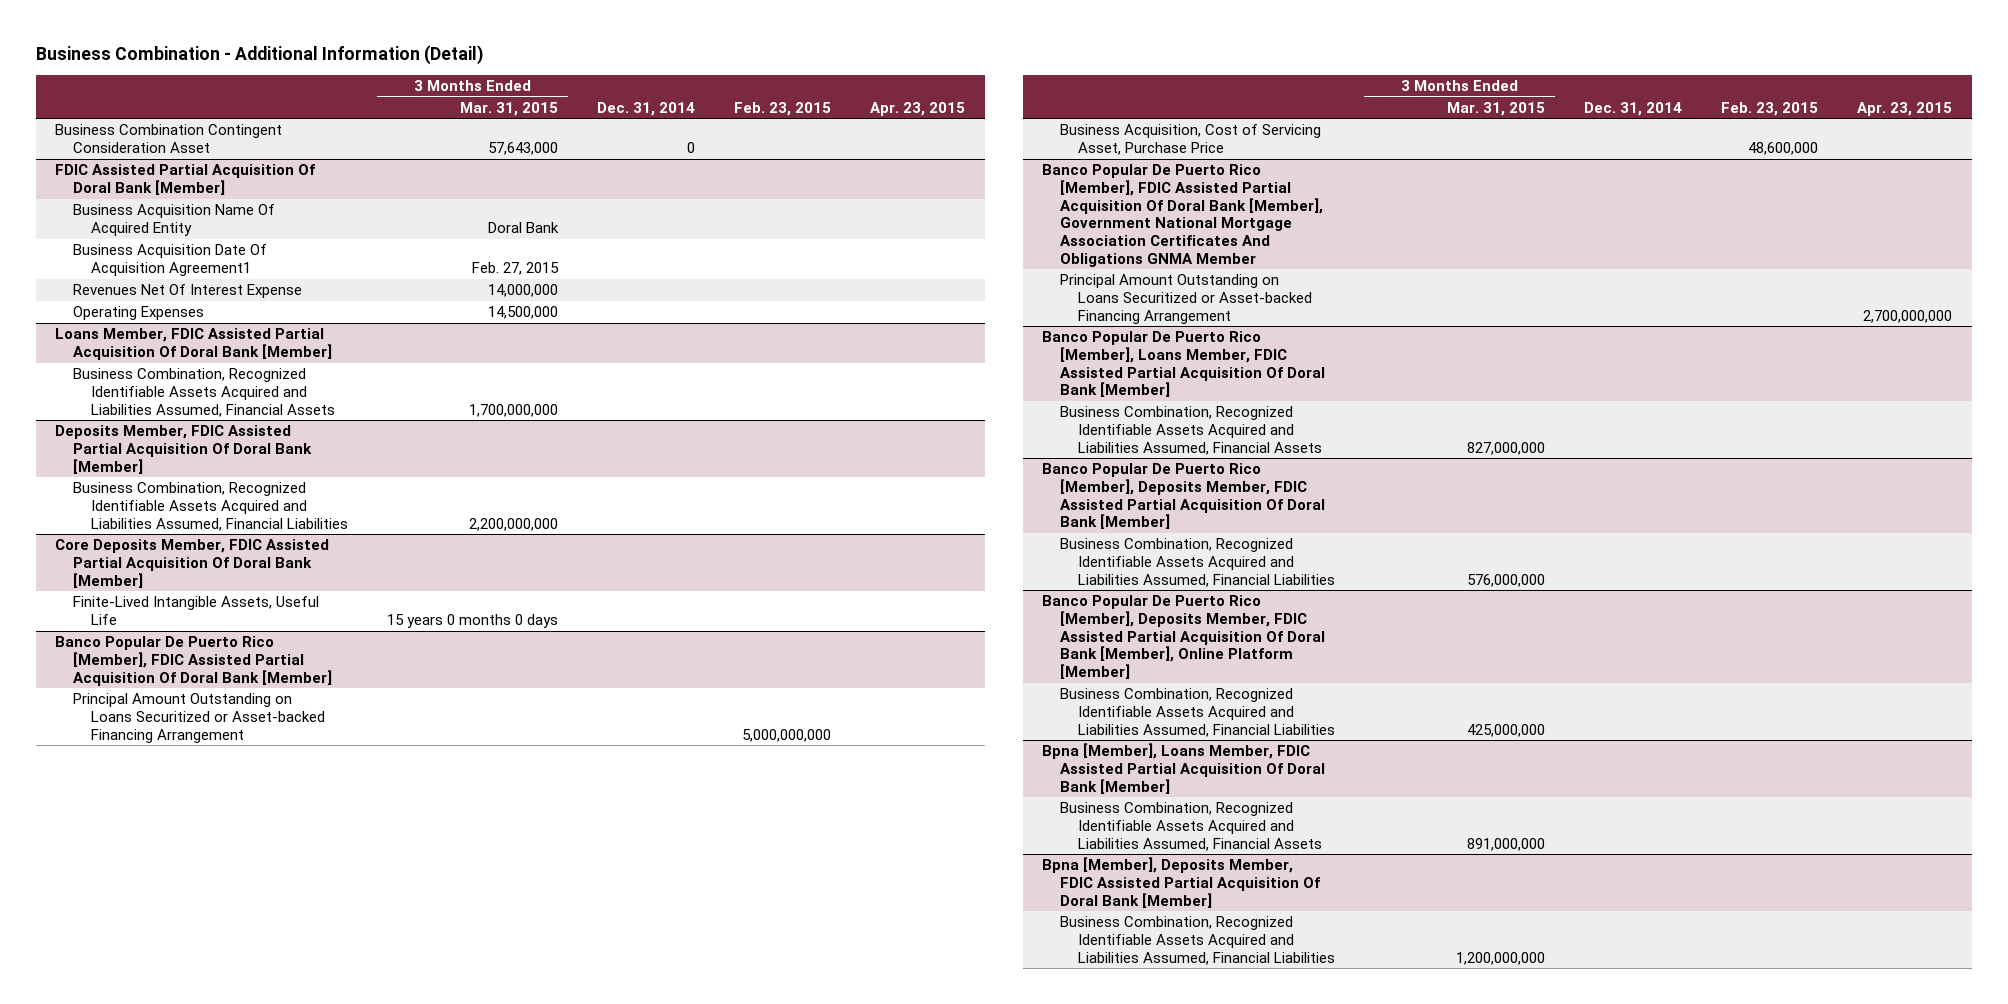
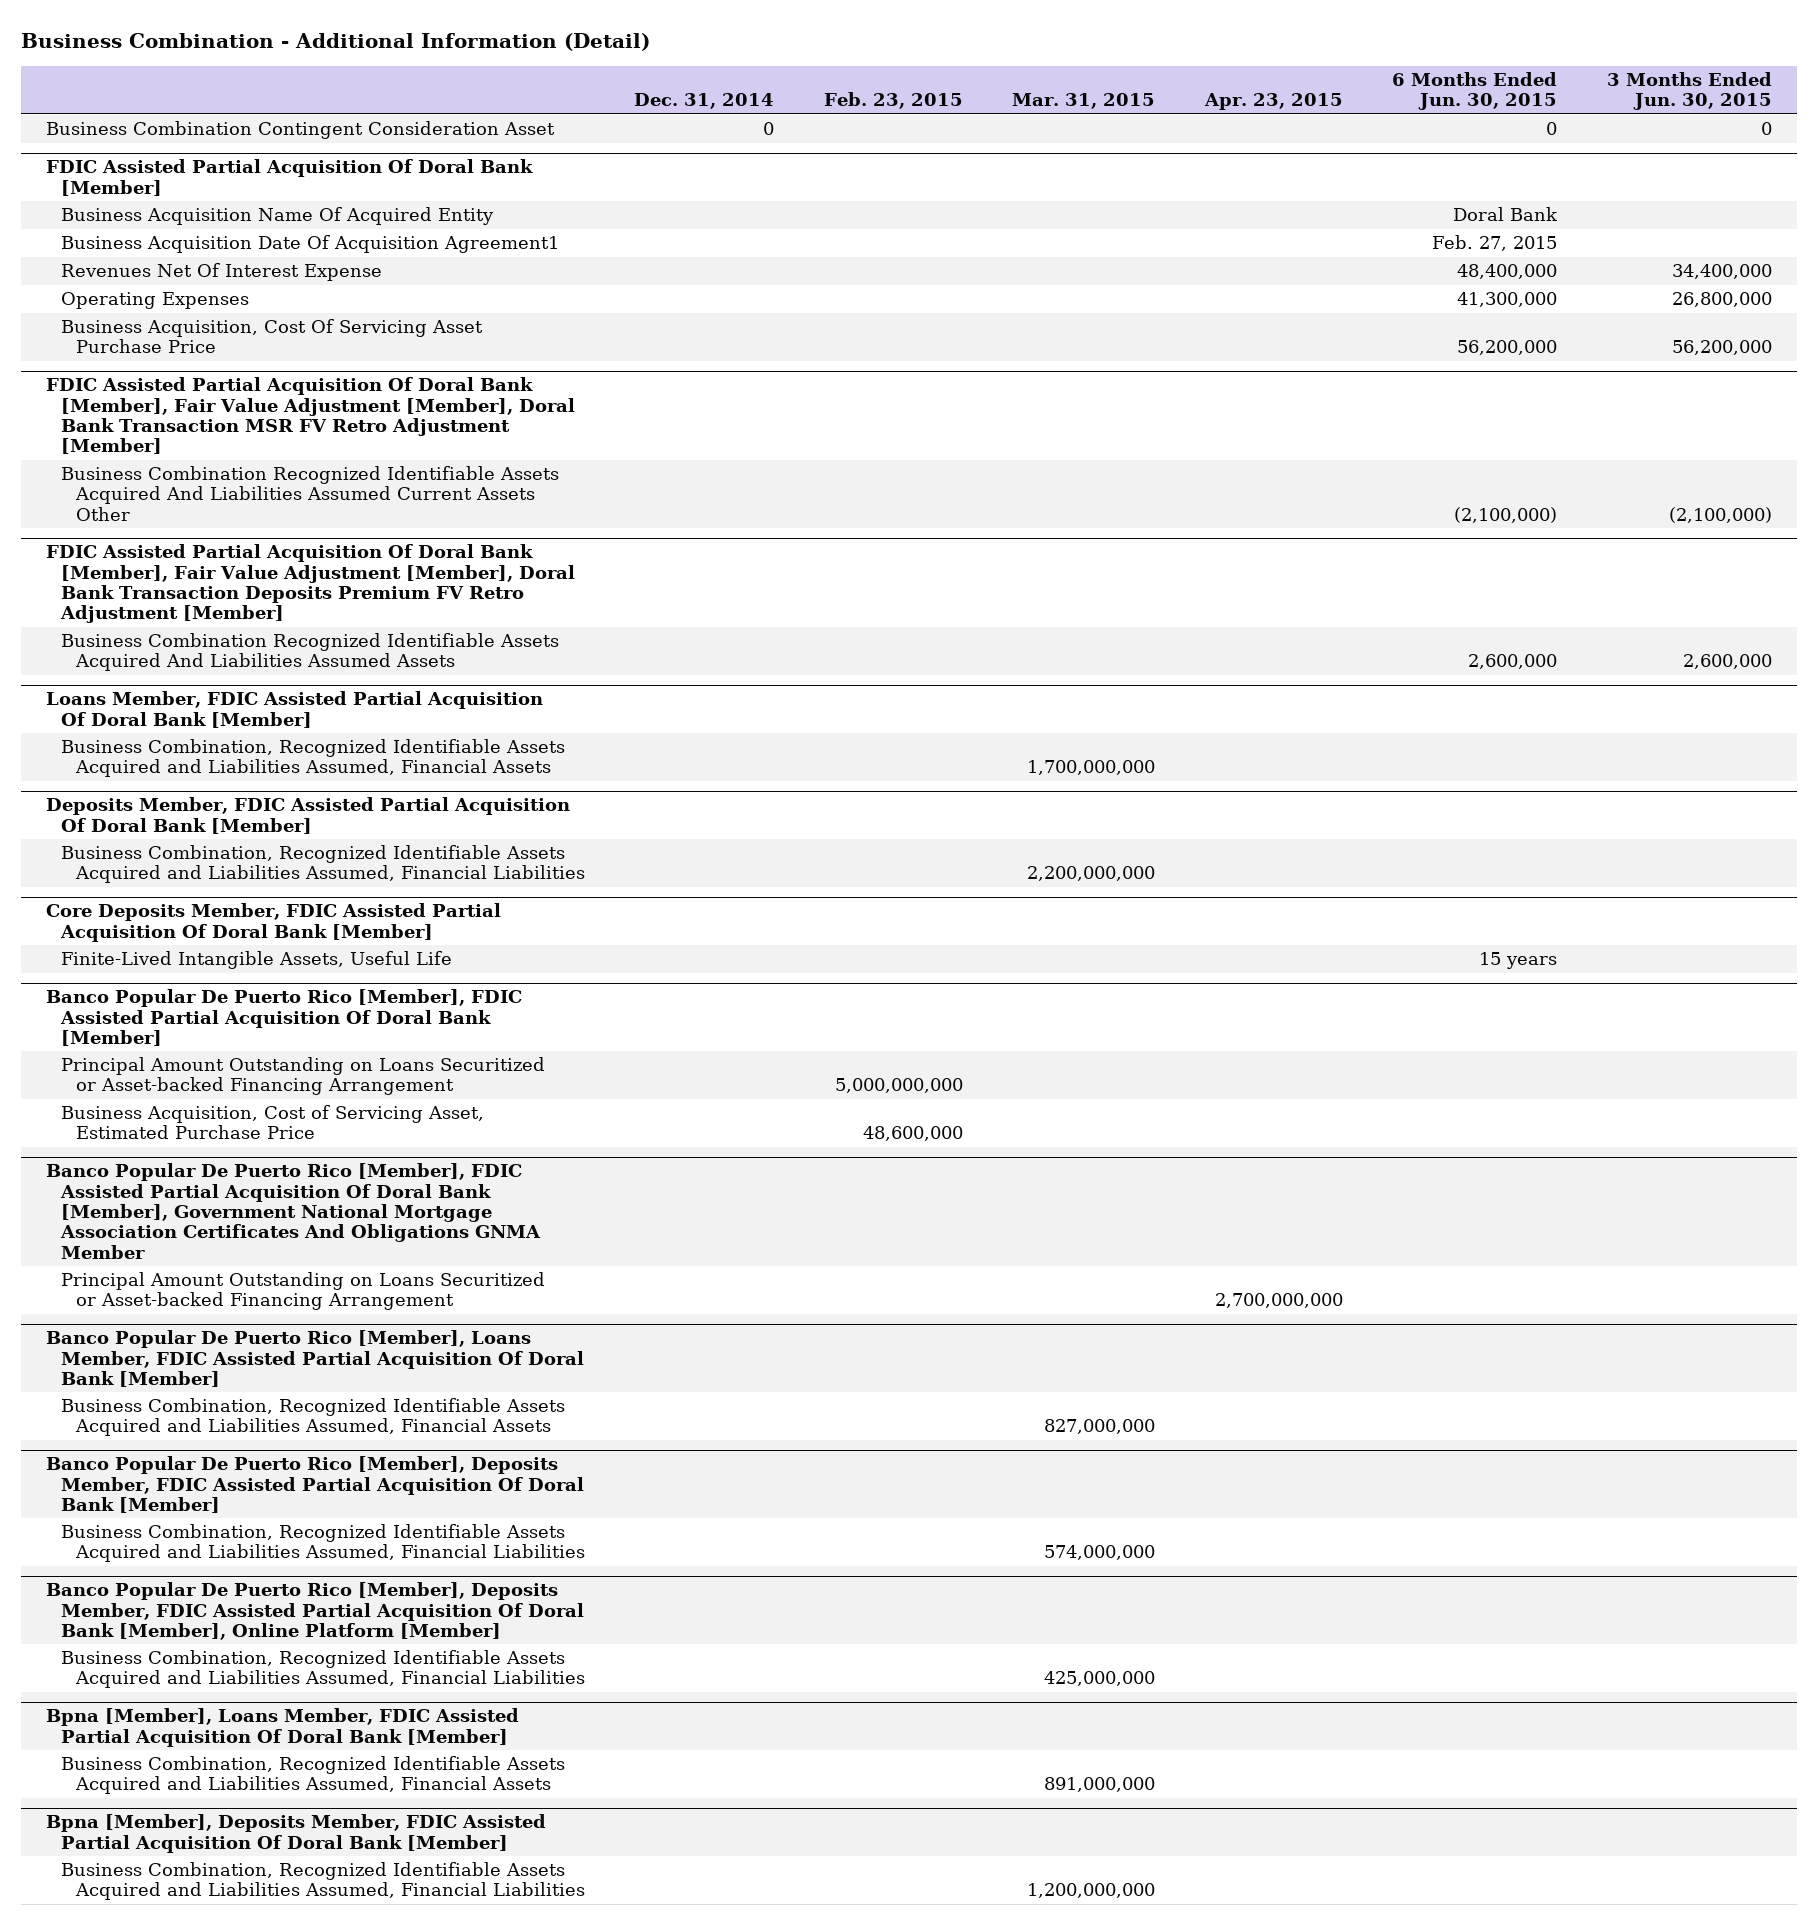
- | 3 Months Ended Mar. 31, 2015 | Dec. 31, 2014 | Feb. 23, 2015 | Apr. 23, 2015
+ | Dec. 31, 2014 | Feb. 23, 2015 | Mar. 31, 2015 | Apr. 23, 2015 | 6 Months Ended Jun. 30, 2015 | 3 Months Ended Jun. 30, 2015
@ FDIC Assisted Partial Acquisition Of Doral Bank [Member]
+ Business Acquisition, Cost Of Servicing Asset Purchase Price | | | | | 56,200,000 | 56,200,000
+ FDIC Assisted Partial Acquisition Of Doral Bank [Member], Fair Value Adjustment [Member], Doral Bank Transaction MSR FV Retro Adjustment [Member]
+ Business Combination Recognized Identifiable Assets Acquired And Liabilities Assumed Current Assets Other | | | | | (2,100,000) | (2,100,000)
+ FDIC Assisted Partial Acquisition Of Doral Bank [Member], Fair Value Adjustment [Member], Doral Bank Transaction Deposits Premium FV Retro Adjustment [Member]
+ Business Combination Recognized Identifiable Assets Acquired And Liabilities Assumed Assets | | | | | 2,600,000 | 2,600,000
@ Banco Popular De Puerto Rico [Member], FDIC Assisted Partial Acquisition Of Doral Bank [Member]
- Business Acquisition, Cost of Servicing Asset, Purchase Price | | | 48,600,000 |
+ Business Acquisition, Cost of Servicing Asset, Estimated Purchase Price | | 48,600,000 | | | |

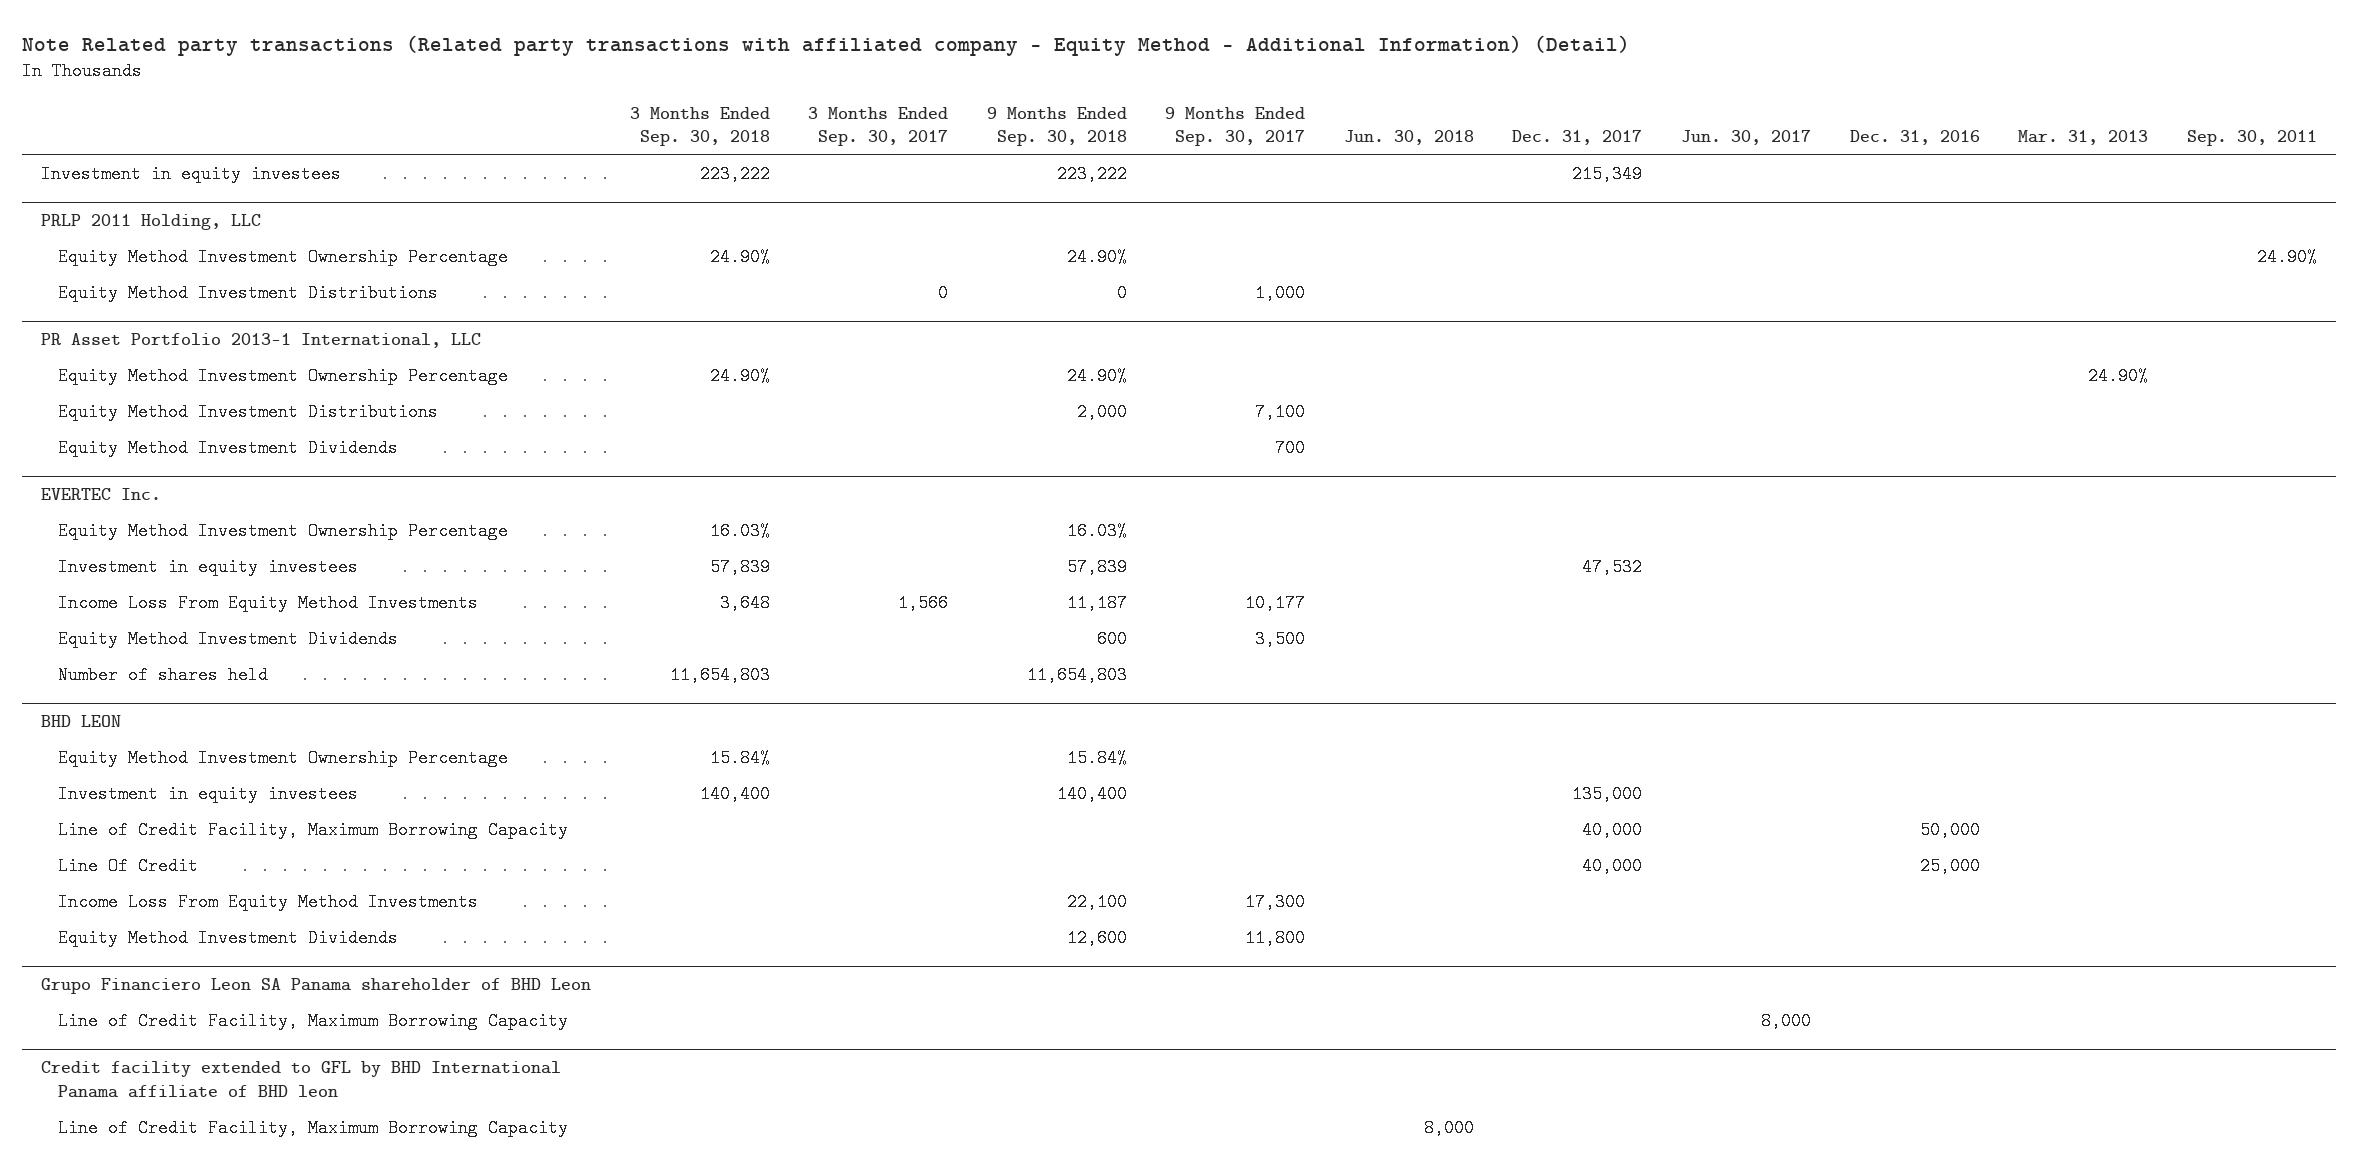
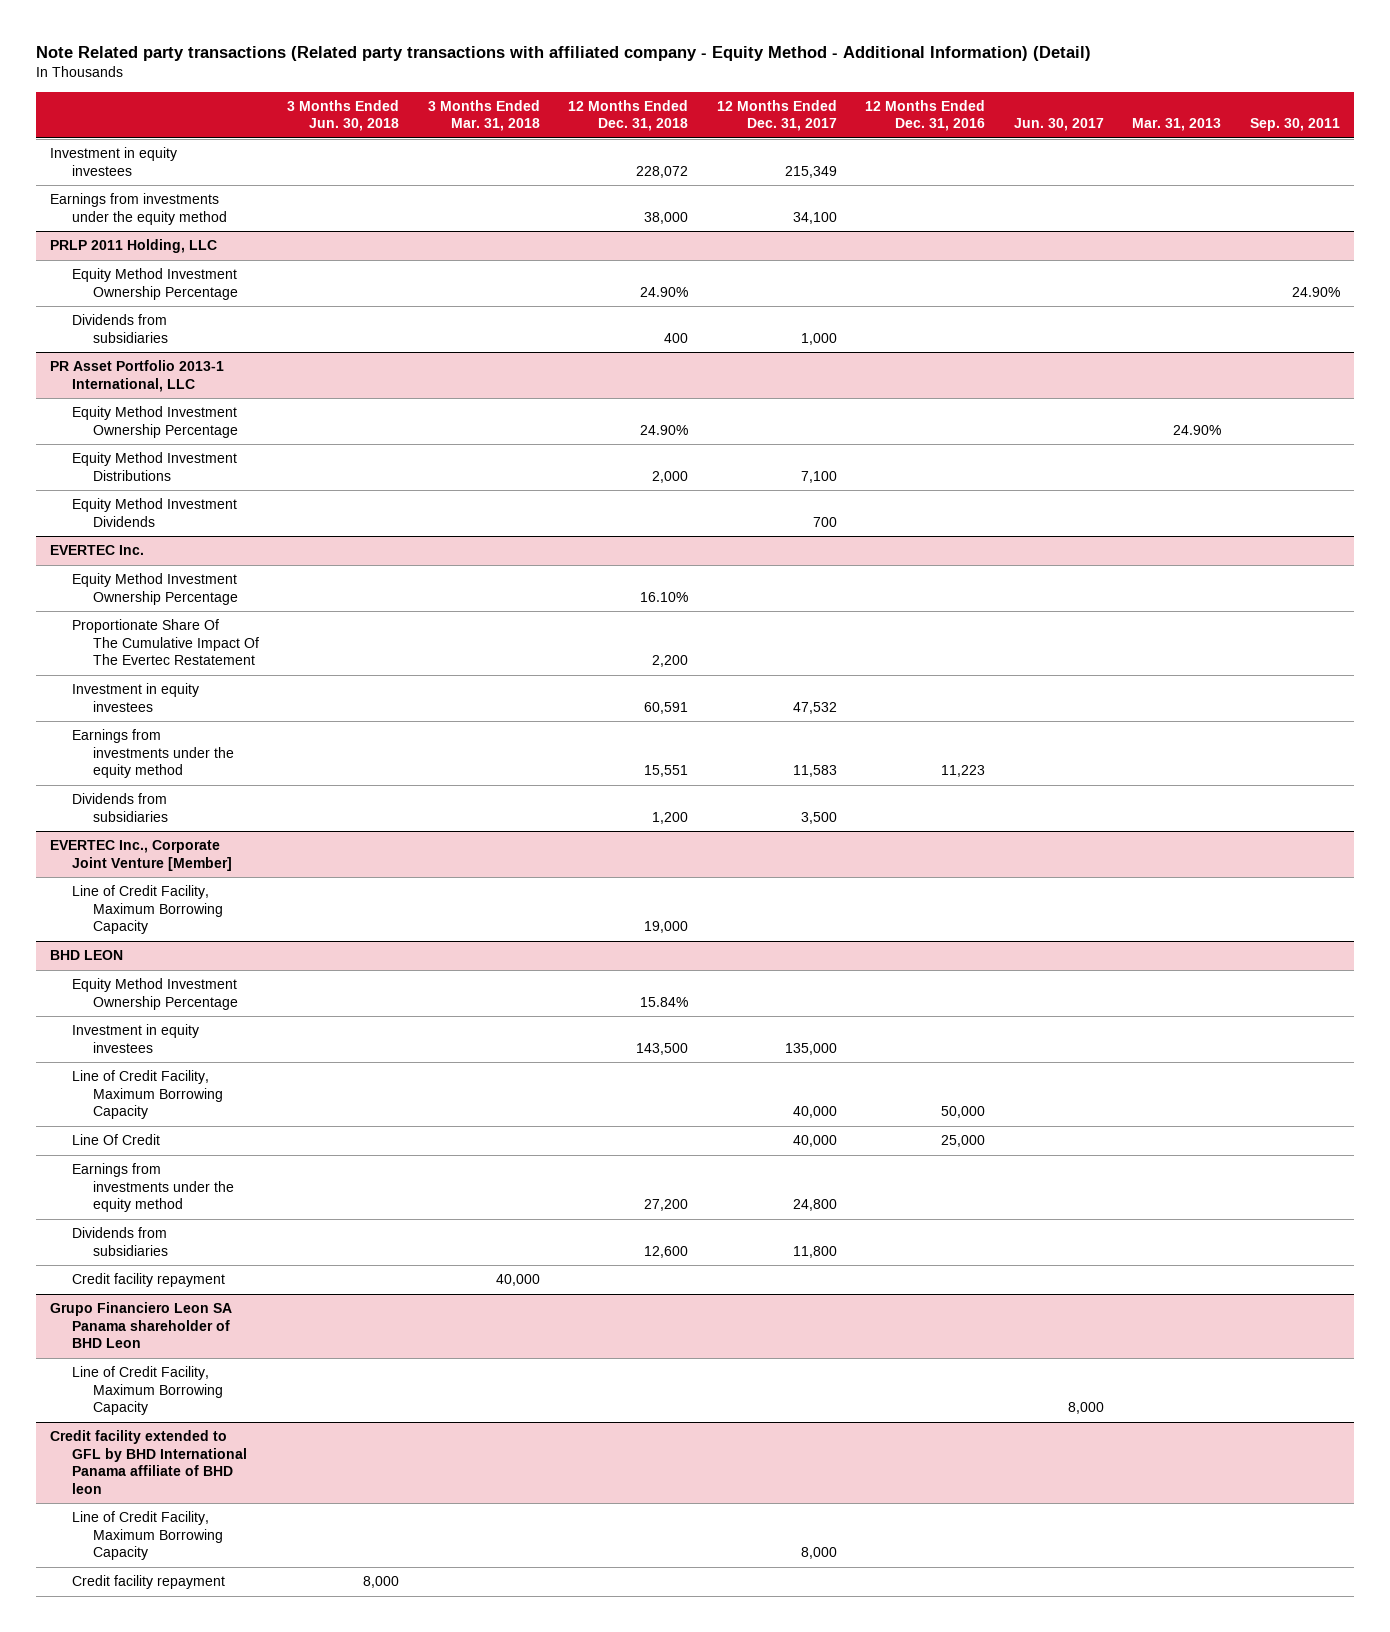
- | 3 Months Ended Sep. 30, 2018 | 3 Months Ended Sep. 30, 2017 | 9 Months Ended Sep. 30, 2018 | 9 Months Ended Sep. 30, 2017 | Jun. 30, 2018 | Dec. 31, 2017 | Jun. 30, 2017 | Dec. 31, 2016 | Mar. 31, 2013 | Sep. 30, 2011
+ | 3 Months Ended Jun. 30, 2018 | 3 Months Ended Mar. 31, 2018 | 12 Months Ended Dec. 31, 2018 | 12 Months Ended Dec. 31, 2017 | 12 Months Ended Dec. 31, 2016 | Jun. 30, 2017 | Mar. 31, 2013 | Sep. 30, 2011
+ Earnings from investments under the equity method | | | 38,000 | 34,100 | | | |
@ PRLP 2011 Holding, LLC
- Equity Method Investment Distributions | | 0 | 0 | 1,000 | | | | | |
+ Dividends from subsidiaries | | | 400 | 1,000 | | | |
@ EVERTEC Inc.
+ Proportionate Share Of The Cumulative Impact Of The Evertec Restatement | | | 2,200 | | | | |
- Income Loss From Equity Method Investments | 3,648 | 1,566 | 11,187 | 10,177 | | | | | |
- Equity Method Investment Dividends | | | 600 | 3,500 | | | | | |
- Number of shares held | 11,654,803 | | 11,654,803 | | | | | | |
+ Earnings from investments under the equity method | | | 15,551 | 11,583 | 11,223 | | |
+ Dividends from subsidiaries | | | 1,200 | 3,500 | | | |
+ EVERTEC Inc., Corporate Joint Venture [Member]
+ Line of Credit Facility, Maximum Borrowing Capacity | | | 19,000 | | | | |
@ BHD LEON
- Income Loss From Equity Method Investments | | | 22,100 | 17,300 | | | | | |
- Equity Method Investment Dividends | | | 12,600 | 11,800 | | | | | |
+ Earnings from investments under the equity method | | | 27,200 | 24,800 | | | |
+ Dividends from subsidiaries | | | 12,600 | 11,800 | | | |
+ Credit facility repayment | | 40,000 | | | | | |
@ Credit facility extended to GFL by BHD International Panama affiliate of BHD leon
+ Credit facility repayment | 8,000 | | | | | | |

